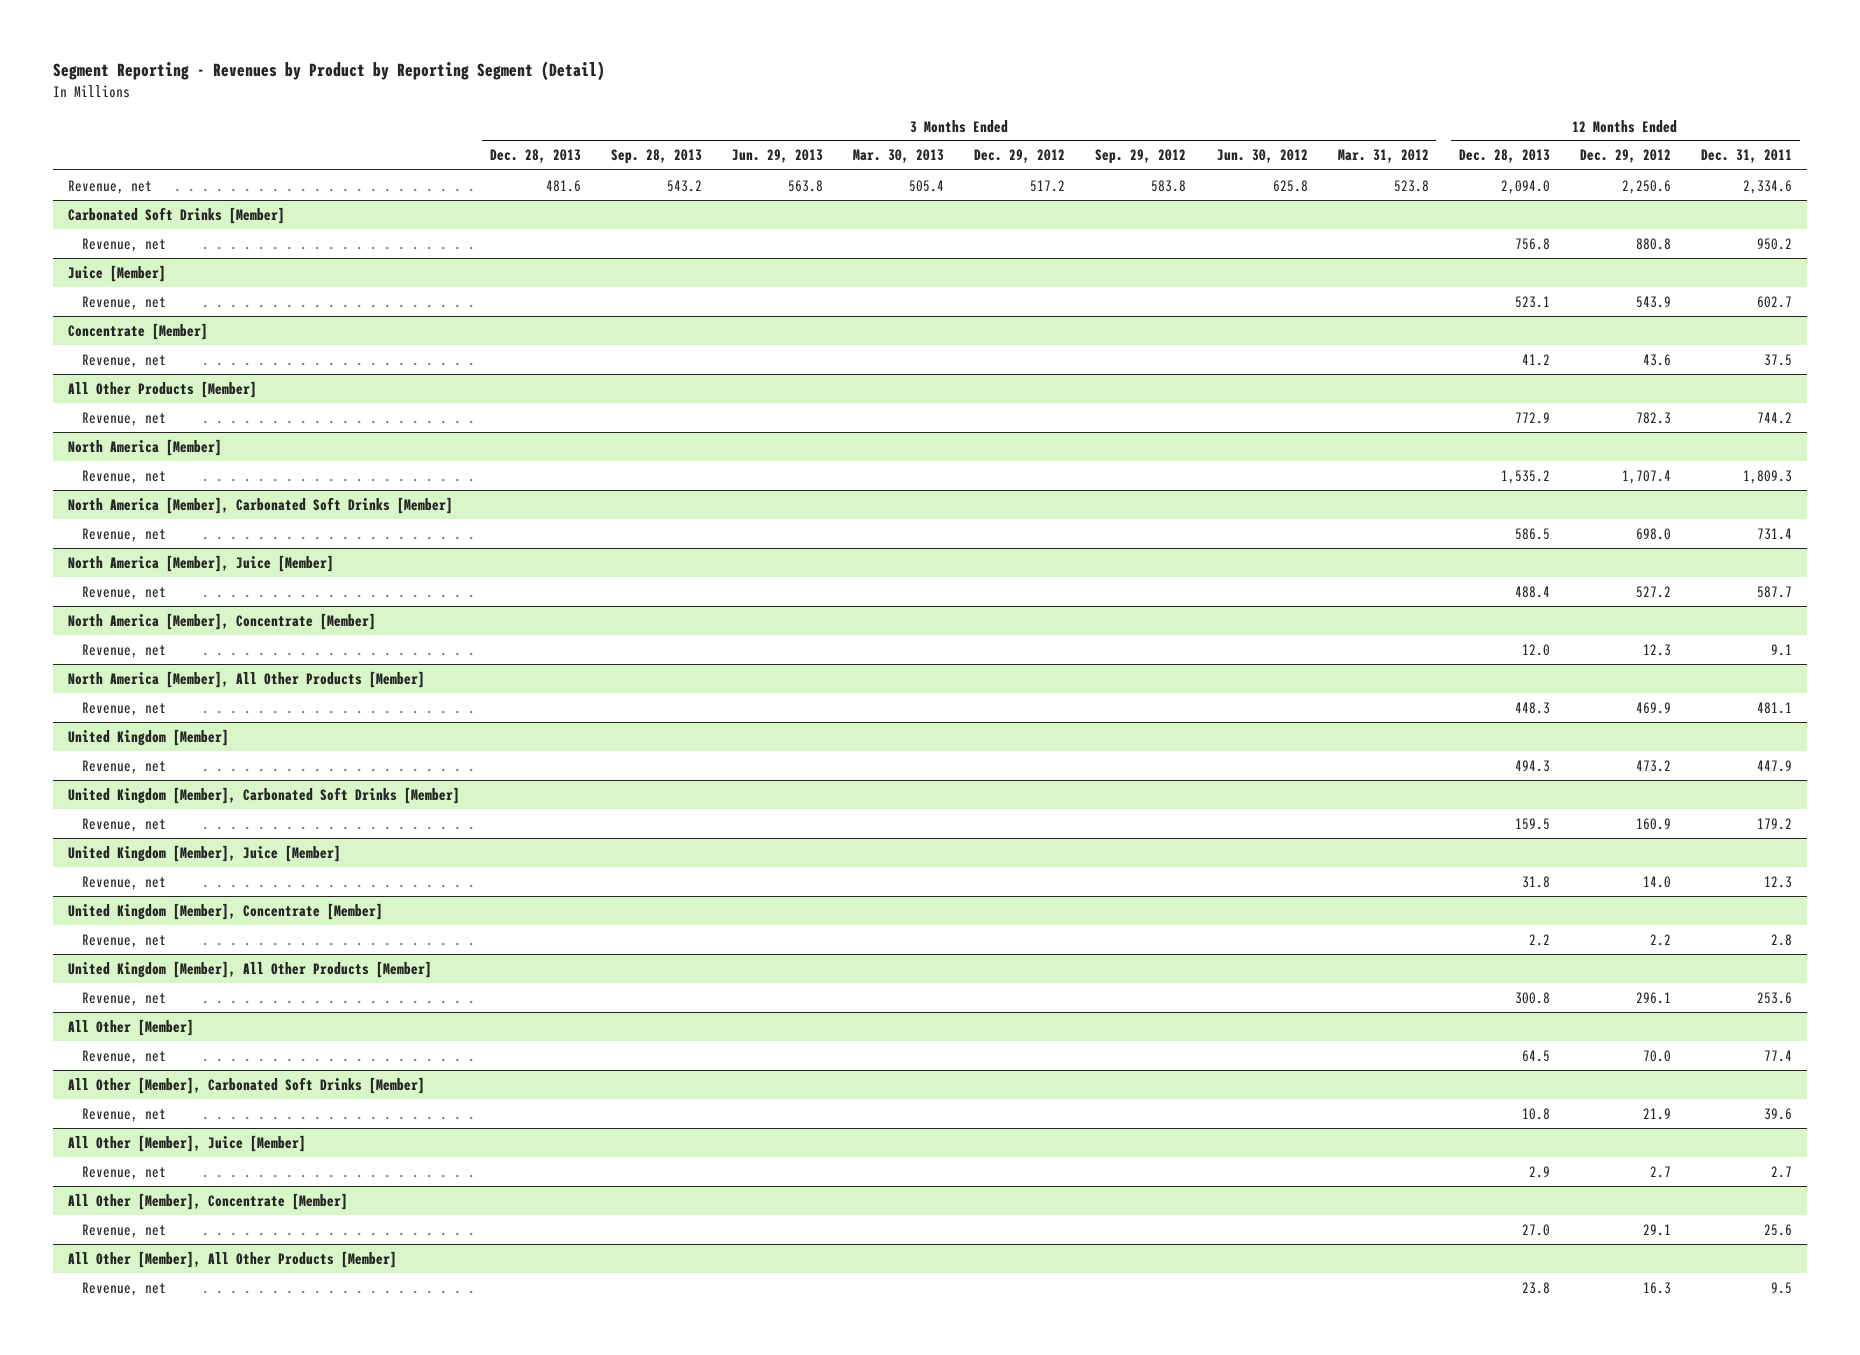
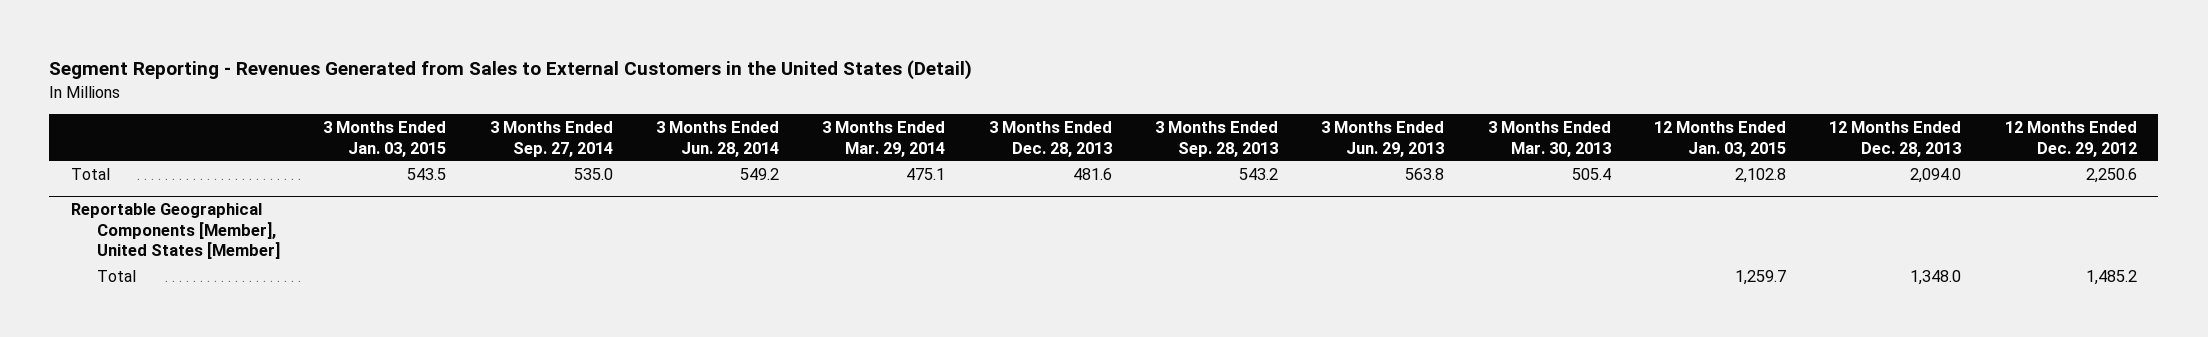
- Segment Reporting - Revenues by Product by Reporting Segment (Detail)
+ Segment Reporting - Revenues Generated from Sales to External Customers in the United States (Detail)
- | 3 Months Ended Dec. 28, 2013 | 3 Months Ended Sep. 28, 2013 | 3 Months Ended Jun. 29, 2013 | 3 Months Ended Mar. 30, 2013 | 3 Months Ended Dec. 29, 2012 | 3 Months Ended Sep. 29, 2012 | 3 Months Ended Jun. 30, 2012 | 3 Months Ended Mar. 31, 2012 | 12 Months Ended Dec. 28, 2013 | 12 Months Ended Dec. 29, 2012 | 12 Months Ended Dec. 31, 2011
+ | 3 Months Ended Jan. 03, 2015 | 3 Months Ended Sep. 27, 2014 | 3 Months Ended Jun. 28, 2014 | 3 Months Ended Mar. 29, 2014 | 3 Months Ended Dec. 28, 2013 | 3 Months Ended Sep. 28, 2013 | 3 Months Ended Jun. 29, 2013 | 3 Months Ended Mar. 30, 2013 | 12 Months Ended Jan. 03, 2015 | 12 Months Ended Dec. 28, 2013 | 12 Months Ended Dec. 29, 2012
- Revenue, net | 481.6 | 543.2 | 563.8 | 505.4 | 517.2 | 583.8 | 625.8 | 523.8 | 2,094.0 | 2,250.6 | 2,334.6
- Carbonated Soft Drinks [Member]
- Revenue, net | | | | | | | | | 756.8 | 880.8 | 950.2
- Juice [Member]
- Revenue, net | | | | | | | | | 523.1 | 543.9 | 602.7
- Concentrate [Member]
- Revenue, net | | | | | | | | | 41.2 | 43.6 | 37.5
- All Other Products [Member]
- Revenue, net | | | | | | | | | 772.9 | 782.3 | 744.2
- North America [Member]
- Revenue, net | | | | | | | | | 1,535.2 | 1,707.4 | 1,809.3
- North America [Member], Carbonated Soft Drinks [Member]
- Revenue, net | | | | | | | | | 586.5 | 698.0 | 731.4
- North America [Member], Juice [Member]
- Revenue, net | | | | | | | | | 488.4 | 527.2 | 587.7
- North America [Member], Concentrate [Member]
- Revenue, net | | | | | | | | | 12.0 | 12.3 | 9.1
- North America [Member], All Other Products [Member]
- Revenue, net | | | | | | | | | 448.3 | 469.9 | 481.1
- United Kingdom [Member]
- Revenue, net | | | | | | | | | 494.3 | 473.2 | 447.9
- United Kingdom [Member], Carbonated Soft Drinks [Member]
- Revenue, net | | | | | | | | | 159.5 | 160.9 | 179.2
- United Kingdom [Member], Juice [Member]
- Revenue, net | | | | | | | | | 31.8 | 14.0 | 12.3
- United Kingdom [Member], Concentrate [Member]
- Revenue, net | | | | | | | | | 2.2 | 2.2 | 2.8
- United Kingdom [Member], All Other Products [Member]
- Revenue, net | | | | | | | | | 300.8 | 296.1 | 253.6
- All Other [Member]
- Revenue, net | | | | | | | | | 64.5 | 70.0 | 77.4
- All Other [Member], Carbonated Soft Drinks [Member]
- Revenue, net | | | | | | | | | 10.8 | 21.9 | 39.6
- All Other [Member], Juice [Member]
- Revenue, net | | | | | | | | | 2.9 | 2.7 | 2.7
- All Other [Member], Concentrate [Member]
- Revenue, net | | | | | | | | | 27.0 | 29.1 | 25.6
- All Other [Member], All Other Products [Member]
- Revenue, net | | | | | | | | | 23.8 | 16.3 | 9.5
+ Total | 543.5 | 535.0 | 549.2 | 475.1 | 481.6 | 543.2 | 563.8 | 505.4 | 2,102.8 | 2,094.0 | 2,250.6
+ Reportable Geographical Components [Member], United States [Member]
+ Total | | | | | | | | | 1,259.7 | 1,348.0 | 1,485.2

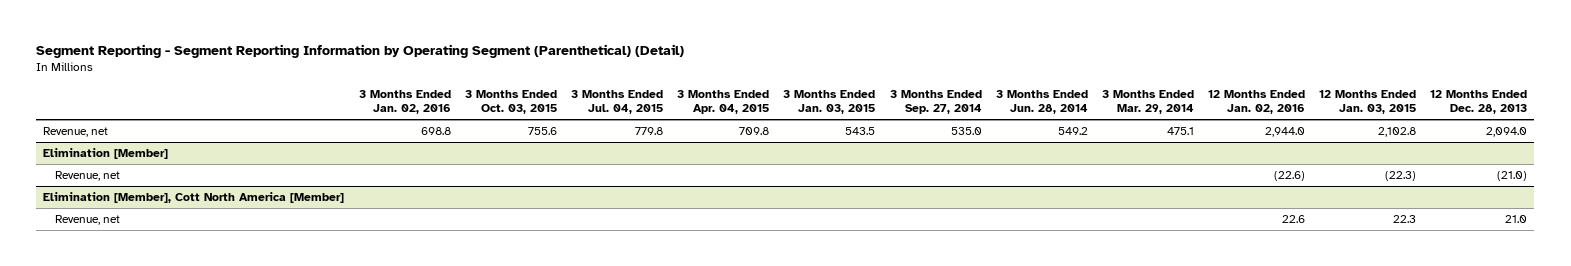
- Segment Reporting - Revenues Generated from Sales to External Customers in the United States (Detail)
+ Segment Reporting - Segment Reporting Information by Operating Segment (Parenthetical) (Detail)
- | 3 Months Ended Jan. 03, 2015 | 3 Months Ended Sep. 27, 2014 | 3 Months Ended Jun. 28, 2014 | 3 Months Ended Mar. 29, 2014 | 3 Months Ended Dec. 28, 2013 | 3 Months Ended Sep. 28, 2013 | 3 Months Ended Jun. 29, 2013 | 3 Months Ended Mar. 30, 2013 | 12 Months Ended Jan. 03, 2015 | 12 Months Ended Dec. 28, 2013 | 12 Months Ended Dec. 29, 2012
+ | 3 Months Ended Jan. 02, 2016 | 3 Months Ended Oct. 03, 2015 | 3 Months Ended Jul. 04, 2015 | 3 Months Ended Apr. 04, 2015 | 3 Months Ended Jan. 03, 2015 | 3 Months Ended Sep. 27, 2014 | 3 Months Ended Jun. 28, 2014 | 3 Months Ended Mar. 29, 2014 | 12 Months Ended Jan. 02, 2016 | 12 Months Ended Jan. 03, 2015 | 12 Months Ended Dec. 28, 2013
- Total | 543.5 | 535.0 | 549.2 | 475.1 | 481.6 | 543.2 | 563.8 | 505.4 | 2,102.8 | 2,094.0 | 2,250.6
- Reportable Geographical Components [Member], United States [Member]
- Total | | | | | | | | | 1,259.7 | 1,348.0 | 1,485.2
+ Revenue, net | 698.8 | 755.6 | 779.8 | 709.8 | 543.5 | 535.0 | 549.2 | 475.1 | 2,944.0 | 2,102.8 | 2,094.0
+ Elimination [Member]
+ Revenue, net | | | | | | | | | (22.6) | (22.3) | (21.0)
+ Elimination [Member], Cott North America [Member]
+ Revenue, net | | | | | | | | | 22.6 | 22.3 | 21.0

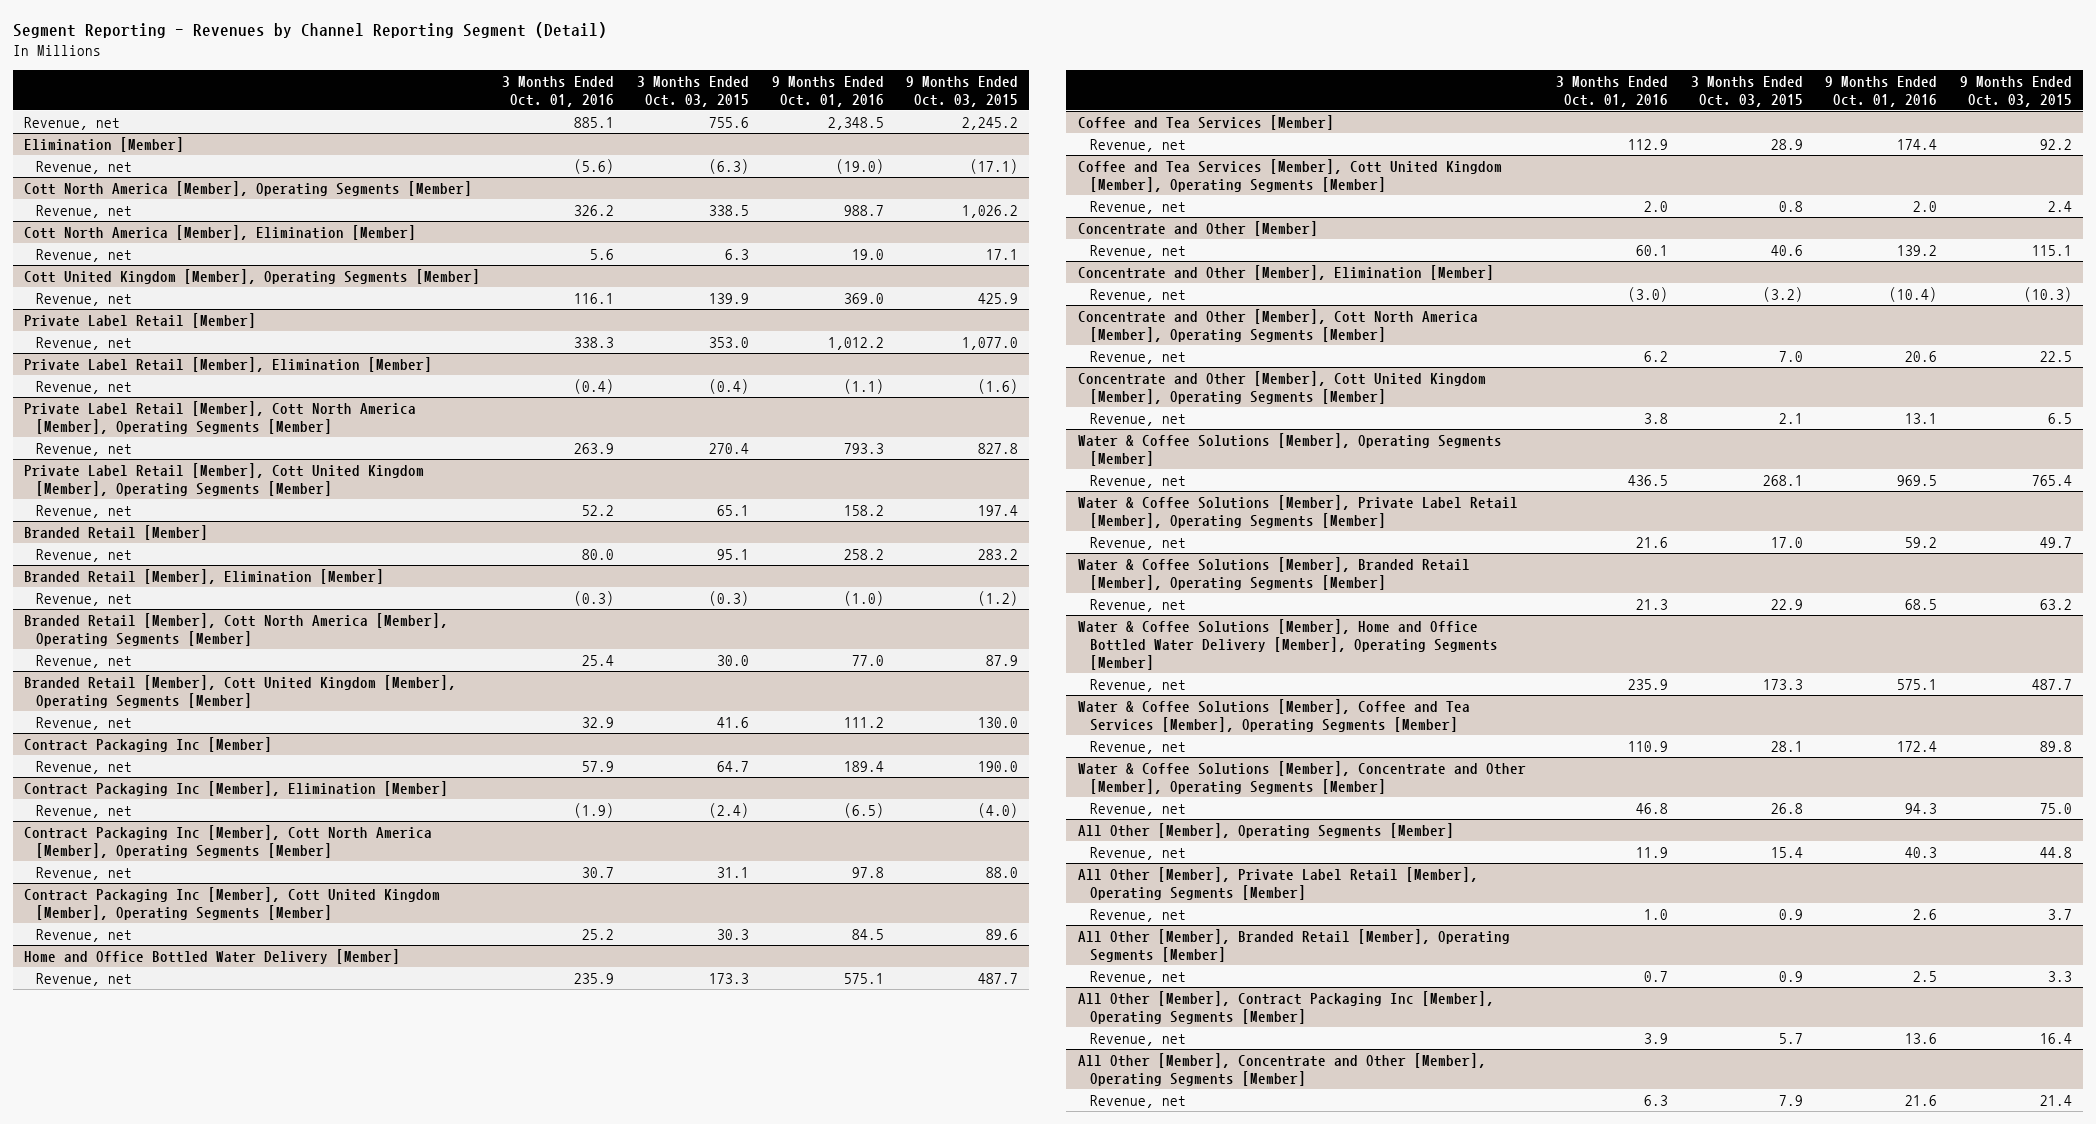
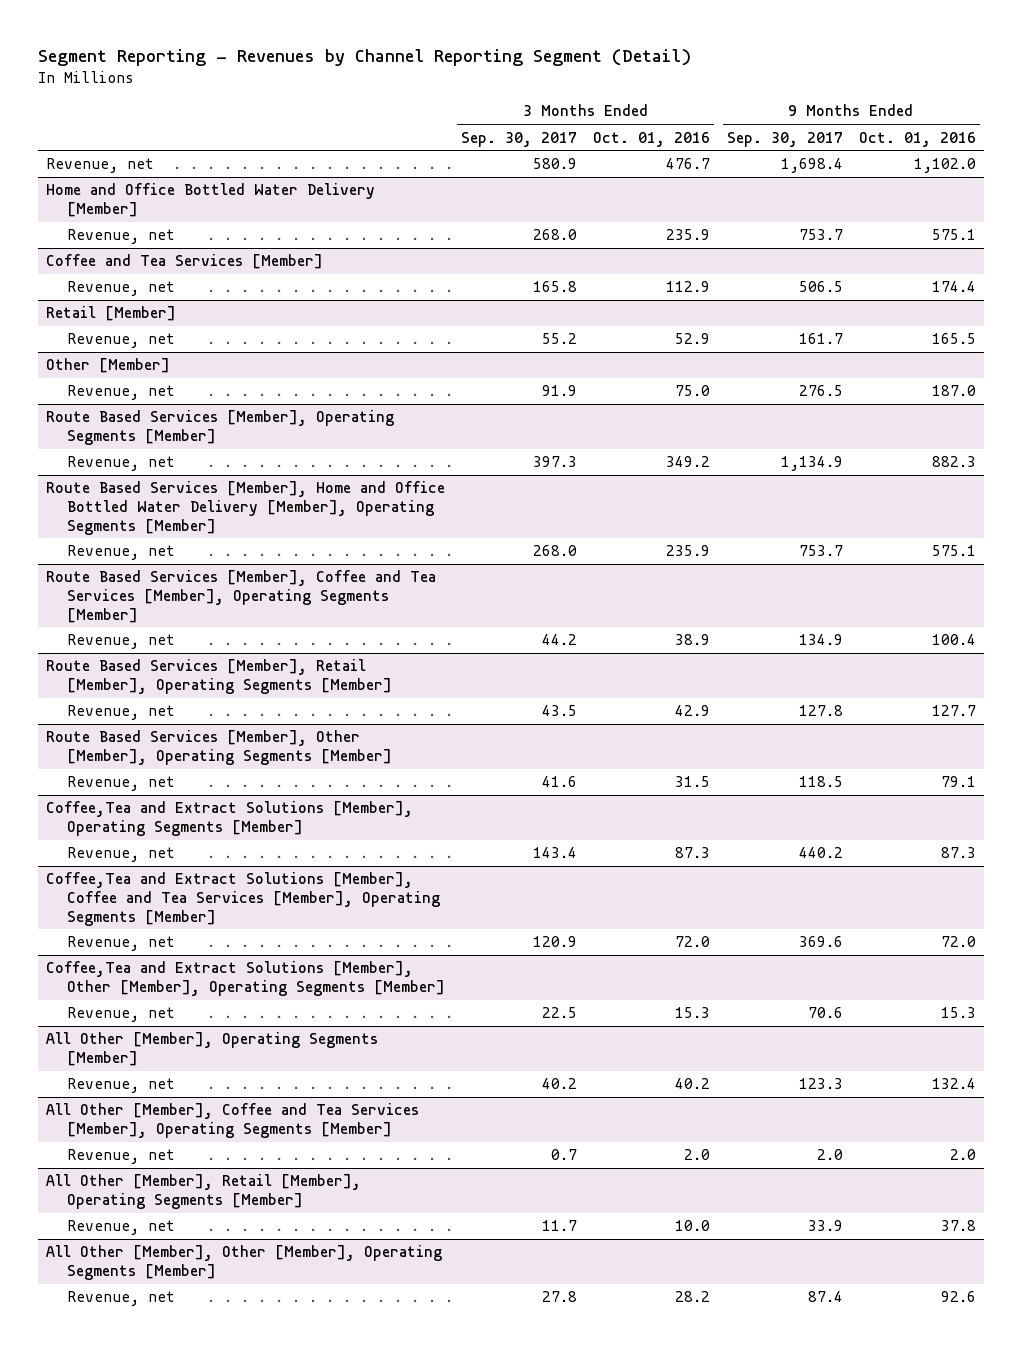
- | 3 Months Ended Oct. 01, 2016 | 3 Months Ended Oct. 03, 2015 | 9 Months Ended Oct. 01, 2016 | 9 Months Ended Oct. 03, 2015
+ | 3 Months Ended Sep. 30, 2017 | 3 Months Ended Oct. 01, 2016 | 9 Months Ended Sep. 30, 2017 | 9 Months Ended Oct. 01, 2016
- Revenue, net | 885.1 | 755.6 | 2,348.5 | 2,245.2
- Elimination [Member]
- Revenue, net | (5.6) | (6.3) | (19.0) | (17.1)
- Cott North America [Member], Operating Segments [Member]
- Revenue, net | 326.2 | 338.5 | 988.7 | 1,026.2
- Cott North America [Member], Elimination [Member]
- Revenue, net | 5.6 | 6.3 | 19.0 | 17.1
- Cott United Kingdom [Member], Operating Segments [Member]
- Revenue, net | 116.1 | 139.9 | 369.0 | 425.9
- Private Label Retail [Member]
- Revenue, net | 338.3 | 353.0 | 1,012.2 | 1,077.0
- Private Label Retail [Member], Elimination [Member]
- Revenue, net | (0.4) | (0.4) | (1.1) | (1.6)
- Private Label Retail [Member], Cott North America [Member], Operating Segments [Member]
- Revenue, net | 263.9 | 270.4 | 793.3 | 827.8
- Private Label Retail [Member], Cott United Kingdom [Member], Operating Segments [Member]
- Revenue, net | 52.2 | 65.1 | 158.2 | 197.4
- Branded Retail [Member]
- Revenue, net | 80.0 | 95.1 | 258.2 | 283.2
- Branded Retail [Member], Elimination [Member]
- Revenue, net | (0.3) | (0.3) | (1.0) | (1.2)
- Branded Retail [Member], Cott North America [Member], Operating Segments [Member]
- Revenue, net | 25.4 | 30.0 | 77.0 | 87.9
- Branded Retail [Member], Cott United Kingdom [Member], Operating Segments [Member]
- Revenue, net | 32.9 | 41.6 | 111.2 | 130.0
- Contract Packaging Inc [Member]
- Revenue, net | 57.9 | 64.7 | 189.4 | 190.0
- Contract Packaging Inc [Member], Elimination [Member]
- Revenue, net | (1.9) | (2.4) | (6.5) | (4.0)
- Contract Packaging Inc [Member], Cott North America [Member], Operating Segments [Member]
- Revenue, net | 30.7 | 31.1 | 97.8 | 88.0
- Contract Packaging Inc [Member], Cott United Kingdom [Member], Operating Segments [Member]
- Revenue, net | 25.2 | 30.3 | 84.5 | 89.6
+ Revenue, net | 580.9 | 476.7 | 1,698.4 | 1,102.0
- Coffee and Tea Services [Member], Cott United Kingdom [Member], Operating Segments [Member]
- Revenue, net | 2.0 | 0.8 | 2.0 | 2.4
- Concentrate and Other [Member]
- Revenue, net | 60.1 | 40.6 | 139.2 | 115.1
- Concentrate and Other [Member], Elimination [Member]
- Revenue, net | (3.0) | (3.2) | (10.4) | (10.3)
- Concentrate and Other [Member], Cott North America [Member], Operating Segments [Member]
- Revenue, net | 6.2 | 7.0 | 20.6 | 22.5
- Concentrate and Other [Member], Cott United Kingdom [Member], Operating Segments [Member]
- Revenue, net | 3.8 | 2.1 | 13.1 | 6.5
- Water & Coffee Solutions [Member], Operating Segments [Member]
- Revenue, net | 436.5 | 268.1 | 969.5 | 765.4
- Water & Coffee Solutions [Member], Private Label Retail [Member], Operating Segments [Member]
- Revenue, net | 21.6 | 17.0 | 59.2 | 49.7
- Water & Coffee Solutions [Member], Branded Retail [Member], Operating Segments [Member]
- Revenue, net | 21.3 | 22.9 | 68.5 | 63.2
- Water & Coffee Solutions [Member], Home and Office Bottled Water Delivery [Member], Operating Segments [Member]
+ Retail [Member]
+ Revenue, net | 55.2 | 52.9 | 161.7 | 165.5
+ Other [Member]
+ Revenue, net | 91.9 | 75.0 | 276.5 | 187.0
+ Route Based Services [Member], Operating Segments [Member]
+ Revenue, net | 397.3 | 349.2 | 1,134.9 | 882.3
+ Route Based Services [Member], Home and Office Bottled Water Delivery [Member], Operating Segments [Member]
- Water & Coffee Solutions [Member], Coffee and Tea Services [Member], Operating Segments [Member]
- Revenue, net | 110.9 | 28.1 | 172.4 | 89.8
- Water & Coffee Solutions [Member], Concentrate and Other [Member], Operating Segments [Member]
- Revenue, net | 46.8 | 26.8 | 94.3 | 75.0
+ Route Based Services [Member], Coffee and Tea Services [Member], Operating Segments [Member]
+ Revenue, net | 44.2 | 38.9 | 134.9 | 100.4
+ Route Based Services [Member], Retail [Member], Operating Segments [Member]
+ Revenue, net | 43.5 | 42.9 | 127.8 | 127.7
+ Route Based Services [Member], Other [Member], Operating Segments [Member]
+ Revenue, net | 41.6 | 31.5 | 118.5 | 79.1
+ Coffee,Tea and Extract Solutions [Member], Operating Segments [Member]
+ Revenue, net | 143.4 | 87.3 | 440.2 | 87.3
+ Coffee,Tea and Extract Solutions [Member], Coffee and Tea Services [Member], Operating Segments [Member]
+ Revenue, net | 120.9 | 72.0 | 369.6 | 72.0
+ Coffee,Tea and Extract Solutions [Member], Other [Member], Operating Segments [Member]
+ Revenue, net | 22.5 | 15.3 | 70.6 | 15.3
@ All Other [Member], Operating Segments [Member]
- Revenue, net | 11.9 | 15.4 | 40.3 | 44.8
- All Other [Member], Private Label Retail [Member], Operating Segments [Member]
- Revenue, net | 1.0 | 0.9 | 2.6 | 3.7
- All Other [Member], Branded Retail [Member], Operating Segments [Member]
- Revenue, net | 0.7 | 0.9 | 2.5 | 3.3
- All Other [Member], Contract Packaging Inc [Member], Operating Segments [Member]
- Revenue, net | 3.9 | 5.7 | 13.6 | 16.4
- All Other [Member], Concentrate and Other [Member], Operating Segments [Member]
- Revenue, net | 6.3 | 7.9 | 21.6 | 21.4
@ All Other [Member], Operating Segments [Member]
+ Revenue, net | 40.2 | 40.2 | 123.3 | 132.4
+ All Other [Member], Coffee and Tea Services [Member], Operating Segments [Member]
+ Revenue, net | 0.7 | 2.0 | 2.0 | 2.0
+ All Other [Member], Retail [Member], Operating Segments [Member]
+ Revenue, net | 11.7 | 10.0 | 33.9 | 37.8
+ All Other [Member], Other [Member], Operating Segments [Member]
+ Revenue, net | 27.8 | 28.2 | 87.4 | 92.6

